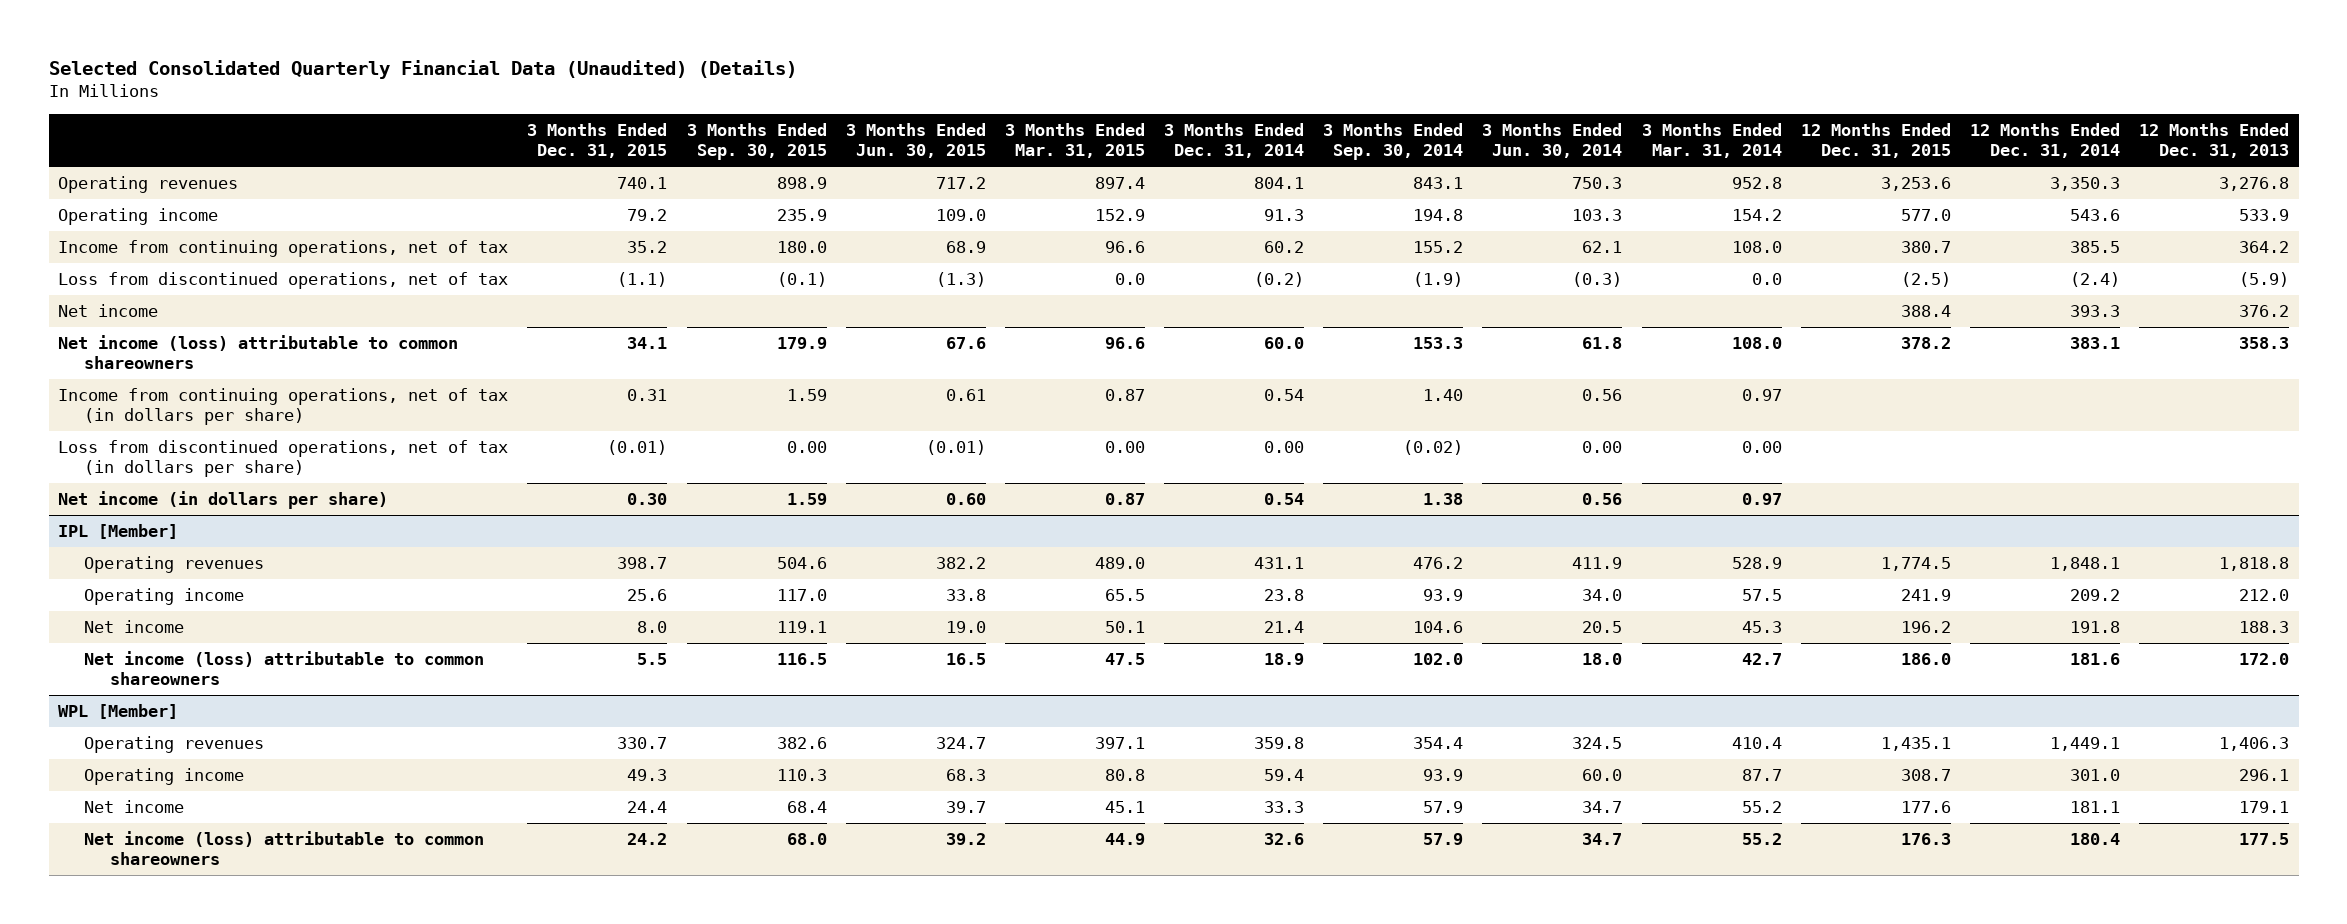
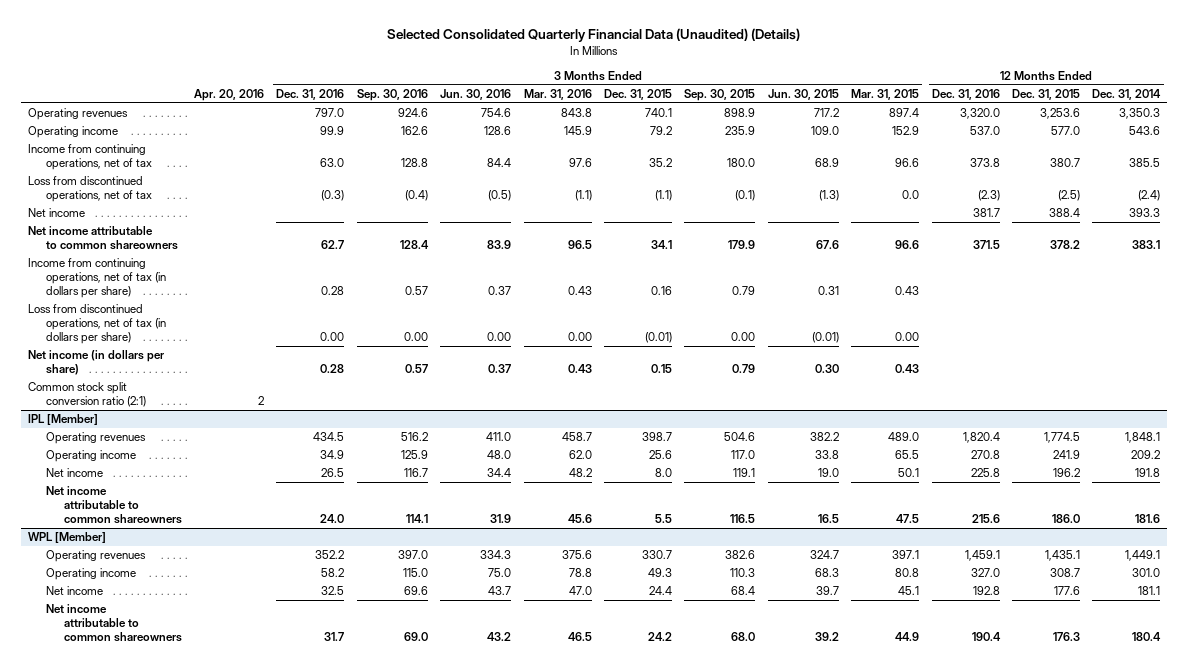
- | 3 Months Ended Dec. 31, 2015 | 3 Months Ended Sep. 30, 2015 | 3 Months Ended Jun. 30, 2015 | 3 Months Ended Mar. 31, 2015 | 3 Months Ended Dec. 31, 2014 | 3 Months Ended Sep. 30, 2014 | 3 Months Ended Jun. 30, 2014 | 3 Months Ended Mar. 31, 2014 | 12 Months Ended Dec. 31, 2015 | 12 Months Ended Dec. 31, 2014 | 12 Months Ended Dec. 31, 2013
+ | Apr. 20, 2016 | 3 Months Ended Dec. 31, 2016 | 3 Months Ended Sep. 30, 2016 | 3 Months Ended Jun. 30, 2016 | 3 Months Ended Mar. 31, 2016 | 3 Months Ended Dec. 31, 2015 | 3 Months Ended Sep. 30, 2015 | 3 Months Ended Jun. 30, 2015 | 3 Months Ended Mar. 31, 2015 | 12 Months Ended Dec. 31, 2016 | 12 Months Ended Dec. 31, 2015 | 12 Months Ended Dec. 31, 2014
- Net income (loss) attributable to common shareowners | 34.1 | 179.9 | 67.6 | 96.6 | 60.0 | 153.3 | 61.8 | 108.0 | 378.2 | 383.1 | 358.3
- Income from continuing operations, net of tax (in dollars per share) | 0.31 | 1.59 | 0.61 | 0.87 | 0.54 | 1.40 | 0.56 | 0.97 | | |
+ Net income attributable to common shareowners | | 62.7 | 128.4 | 83.9 | 96.5 | 34.1 | 179.9 | 67.6 | 96.6 | 371.5 | 378.2 | 383.1
+ Income from continuing operations, net of tax (in dollars per share) | | 0.28 | 0.57 | 0.37 | 0.43 | 0.16 | 0.79 | 0.31 | 0.43 | | |
- Net income (in dollars per share) | 0.30 | 1.59 | 0.60 | 0.87 | 0.54 | 1.38 | 0.56 | 0.97 | | |
+ Net income (in dollars per share) | | 0.28 | 0.57 | 0.37 | 0.43 | 0.15 | 0.79 | 0.30 | 0.43 | | |
+ Common stock split conversion ratio (2:1) | 2 | | | | | | | | | | |
@ IPL [Member]
- Net income (loss) attributable to common shareowners | 5.5 | 116.5 | 16.5 | 47.5 | 18.9 | 102.0 | 18.0 | 42.7 | 186.0 | 181.6 | 172.0
+ Net income attributable to common shareowners | | 24.0 | 114.1 | 31.9 | 45.6 | 5.5 | 116.5 | 16.5 | 47.5 | 215.6 | 186.0 | 181.6
@ WPL [Member]
- Net income (loss) attributable to common shareowners | 24.2 | 68.0 | 39.2 | 44.9 | 32.6 | 57.9 | 34.7 | 55.2 | 176.3 | 180.4 | 177.5
+ Net income attributable to common shareowners | | 31.7 | 69.0 | 43.2 | 46.5 | 24.2 | 68.0 | 39.2 | 44.9 | 190.4 | 176.3 | 180.4

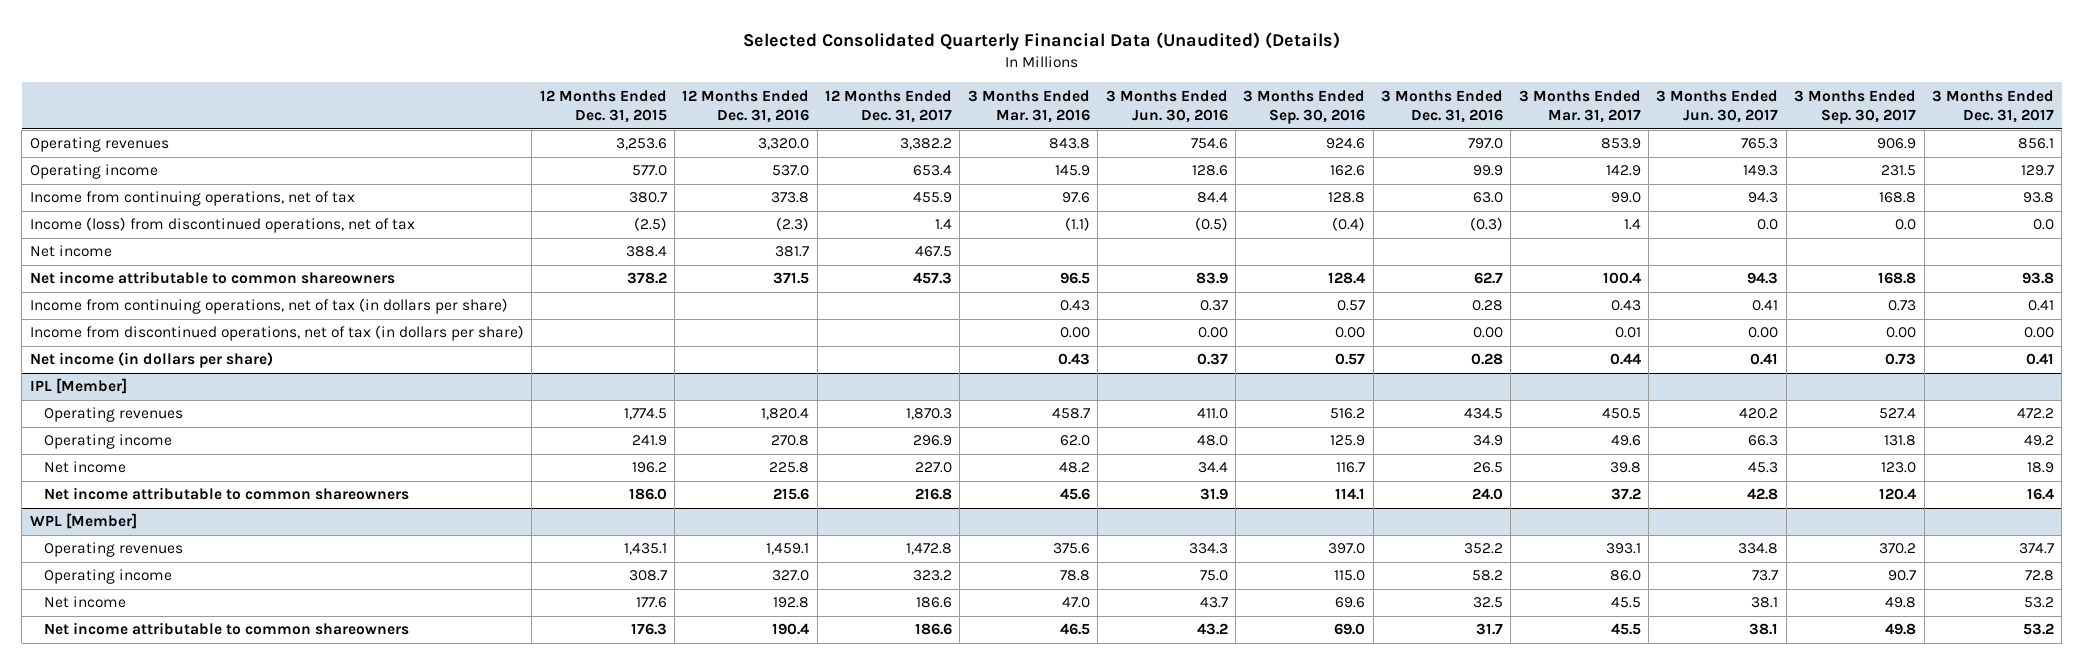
- | Apr. 20, 2016 | 3 Months Ended Dec. 31, 2016 | 3 Months Ended Sep. 30, 2016 | 3 Months Ended Jun. 30, 2016 | 3 Months Ended Mar. 31, 2016 | 3 Months Ended Dec. 31, 2015 | 3 Months Ended Sep. 30, 2015 | 3 Months Ended Jun. 30, 2015 | 3 Months Ended Mar. 31, 2015 | 12 Months Ended Dec. 31, 2016 | 12 Months Ended Dec. 31, 2015 | 12 Months Ended Dec. 31, 2014
+ | 12 Months Ended Dec. 31, 2015 | 12 Months Ended Dec. 31, 2016 | 12 Months Ended Dec. 31, 2017 | 3 Months Ended Mar. 31, 2016 | 3 Months Ended Jun. 30, 2016 | 3 Months Ended Sep. 30, 2016 | 3 Months Ended Dec. 31, 2016 | 3 Months Ended Mar. 31, 2017 | 3 Months Ended Jun. 30, 2017 | 3 Months Ended Sep. 30, 2017 | 3 Months Ended Dec. 31, 2017
- Loss from discontinued operations, net of tax | | (0.3) | (0.4) | (0.5) | (1.1) | (1.1) | (0.1) | (1.3) | 0.0 | (2.3) | (2.5) | (2.4)
+ Income (loss) from discontinued operations, net of tax | (2.5) | (2.3) | 1.4 | (1.1) | (0.5) | (0.4) | (0.3) | 1.4 | 0.0 | 0.0 | 0.0
- Loss from discontinued operations, net of tax (in dollars per share) | | 0.00 | 0.00 | 0.00 | 0.00 | (0.01) | 0.00 | (0.01) | 0.00 | | |
+ Income from discontinued operations, net of tax (in dollars per share) | | | | 0.00 | 0.00 | 0.00 | 0.00 | 0.01 | 0.00 | 0.00 | 0.00
- Common stock split conversion ratio (2:1) | 2 | | | | | | | | | | |

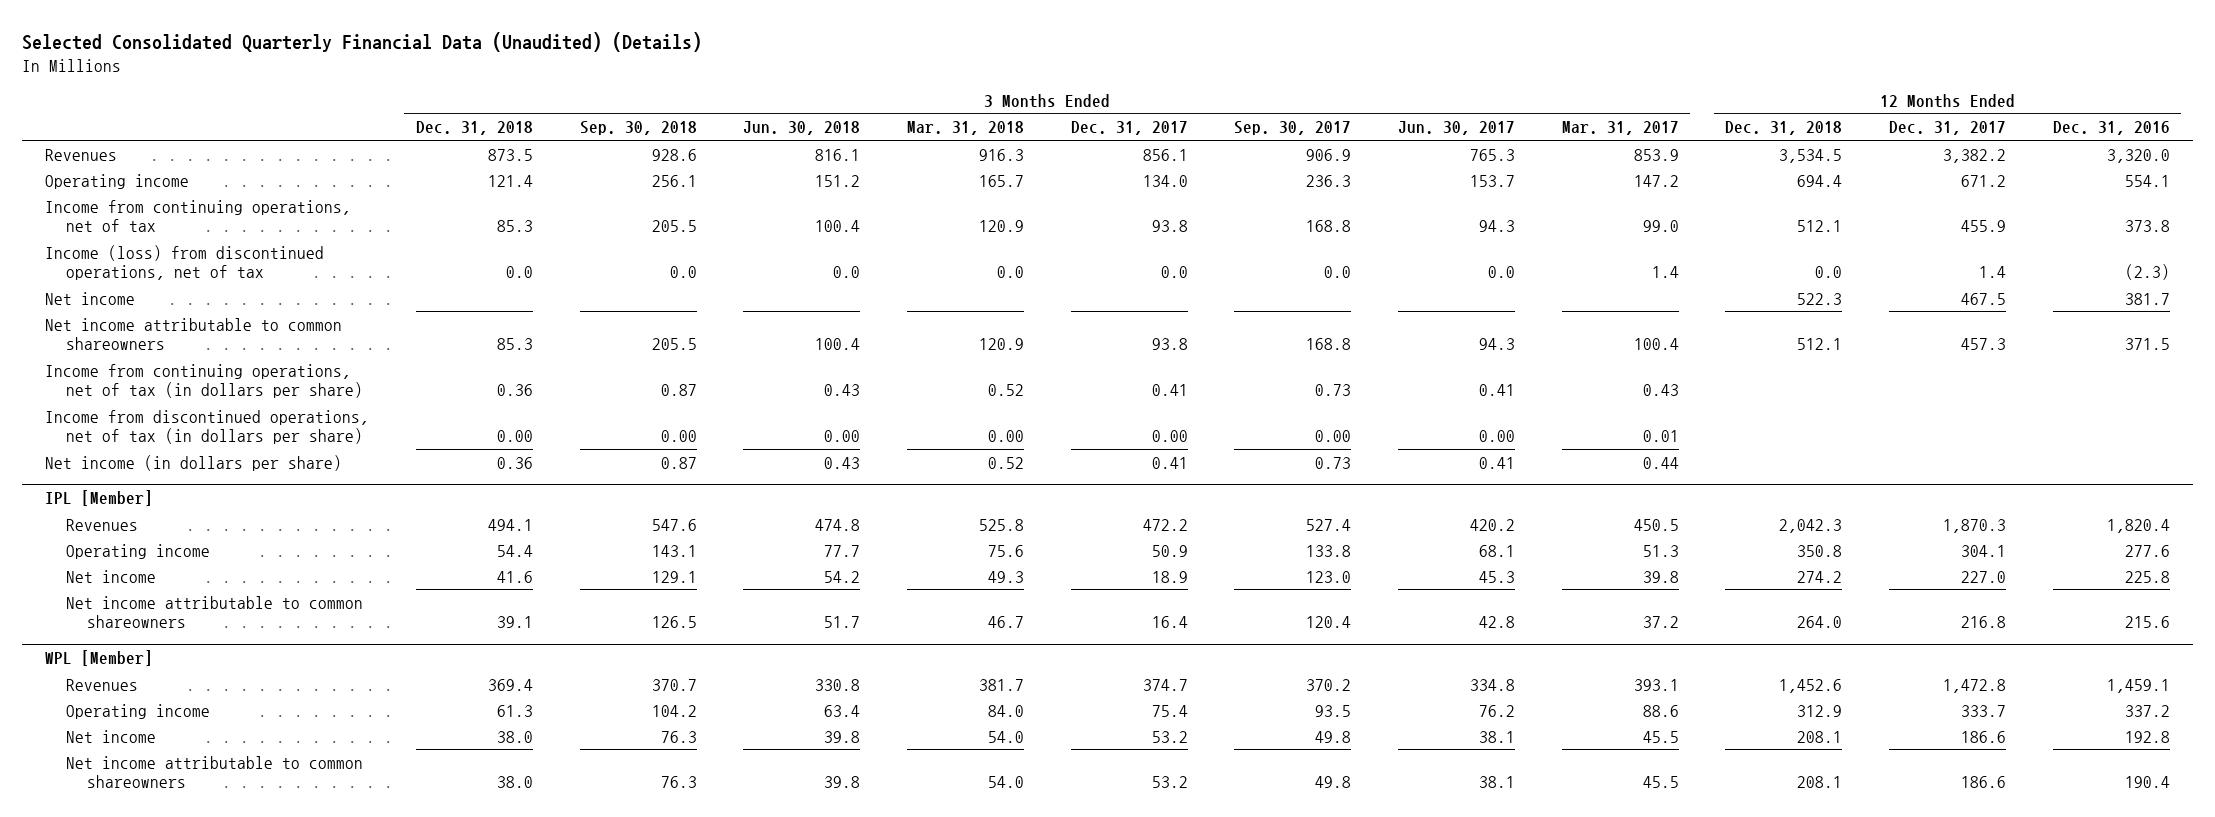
- | 12 Months Ended Dec. 31, 2015 | 12 Months Ended Dec. 31, 2016 | 12 Months Ended Dec. 31, 2017 | 3 Months Ended Mar. 31, 2016 | 3 Months Ended Jun. 30, 2016 | 3 Months Ended Sep. 30, 2016 | 3 Months Ended Dec. 31, 2016 | 3 Months Ended Mar. 31, 2017 | 3 Months Ended Jun. 30, 2017 | 3 Months Ended Sep. 30, 2017 | 3 Months Ended Dec. 31, 2017
+ | 3 Months Ended Dec. 31, 2018 | 3 Months Ended Sep. 30, 2018 | 3 Months Ended Jun. 30, 2018 | 3 Months Ended Mar. 31, 2018 | 3 Months Ended Dec. 31, 2017 | 3 Months Ended Sep. 30, 2017 | 3 Months Ended Jun. 30, 2017 | 3 Months Ended Mar. 31, 2017 | 12 Months Ended Dec. 31, 2018 | 12 Months Ended Dec. 31, 2017 | 12 Months Ended Dec. 31, 2016
- Operating revenues | 3,253.6 | 3,320.0 | 3,382.2 | 843.8 | 754.6 | 924.6 | 797.0 | 853.9 | 765.3 | 906.9 | 856.1
- Operating income | 577.0 | 537.0 | 653.4 | 145.9 | 128.6 | 162.6 | 99.9 | 142.9 | 149.3 | 231.5 | 129.7
+ Revenues | 873.5 | 928.6 | 816.1 | 916.3 | 856.1 | 906.9 | 765.3 | 853.9 | 3,534.5 | 3,382.2 | 3,320.0
+ Operating income | 121.4 | 256.1 | 151.2 | 165.7 | 134.0 | 236.3 | 153.7 | 147.2 | 694.4 | 671.2 | 554.1
@ IPL [Member]
- Operating revenues | 1,774.5 | 1,820.4 | 1,870.3 | 458.7 | 411.0 | 516.2 | 434.5 | 450.5 | 420.2 | 527.4 | 472.2
- Operating income | 241.9 | 270.8 | 296.9 | 62.0 | 48.0 | 125.9 | 34.9 | 49.6 | 66.3 | 131.8 | 49.2
+ Revenues | 494.1 | 547.6 | 474.8 | 525.8 | 472.2 | 527.4 | 420.2 | 450.5 | 2,042.3 | 1,870.3 | 1,820.4
+ Operating income | 54.4 | 143.1 | 77.7 | 75.6 | 50.9 | 133.8 | 68.1 | 51.3 | 350.8 | 304.1 | 277.6
@ WPL [Member]
- Operating revenues | 1,435.1 | 1,459.1 | 1,472.8 | 375.6 | 334.3 | 397.0 | 352.2 | 393.1 | 334.8 | 370.2 | 374.7
- Operating income | 308.7 | 327.0 | 323.2 | 78.8 | 75.0 | 115.0 | 58.2 | 86.0 | 73.7 | 90.7 | 72.8
+ Revenues | 369.4 | 370.7 | 330.8 | 381.7 | 374.7 | 370.2 | 334.8 | 393.1 | 1,452.6 | 1,472.8 | 1,459.1
+ Operating income | 61.3 | 104.2 | 63.4 | 84.0 | 75.4 | 93.5 | 76.2 | 88.6 | 312.9 | 333.7 | 337.2

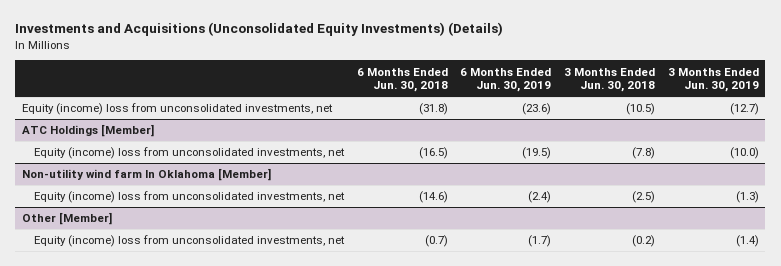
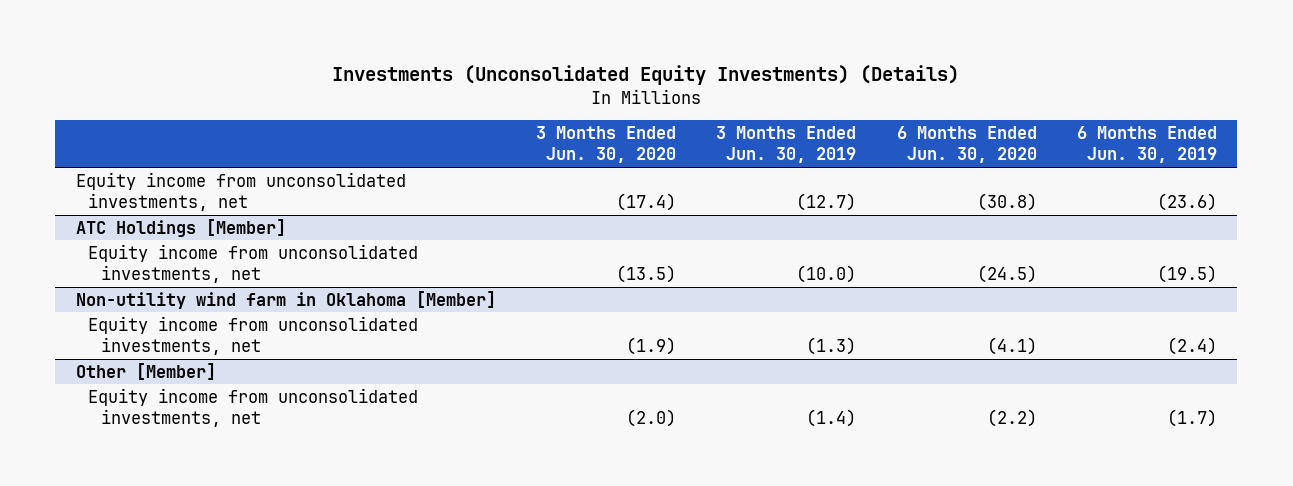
- Investments and Acquisitions (Unconsolidated Equity Investments) (Details)
+ Investments (Unconsolidated Equity Investments) (Details)
- | 6 Months Ended Jun. 30, 2018 | 6 Months Ended Jun. 30, 2019 | 3 Months Ended Jun. 30, 2018 | 3 Months Ended Jun. 30, 2019
+ | 3 Months Ended Jun. 30, 2020 | 3 Months Ended Jun. 30, 2019 | 6 Months Ended Jun. 30, 2020 | 6 Months Ended Jun. 30, 2019
- Equity (income) loss from unconsolidated investments, net | (31.8) | (23.6) | (10.5) | (12.7)
+ Equity income from unconsolidated investments, net | (17.4) | (12.7) | (30.8) | (23.6)
@ ATC Holdings [Member]
- Equity (income) loss from unconsolidated investments, net | (16.5) | (19.5) | (7.8) | (10.0)
- Non-utility wind farm In Oklahoma [Member]
- Equity (income) loss from unconsolidated investments, net | (14.6) | (2.4) | (2.5) | (1.3)
@ ATC Holdings [Member]
+ Equity income from unconsolidated investments, net | (13.5) | (10.0) | (24.5) | (19.5)
+ Non-utility wind farm in Oklahoma [Member]
+ Equity income from unconsolidated investments, net | (1.9) | (1.3) | (4.1) | (2.4)
@ Other [Member]
- Equity (income) loss from unconsolidated investments, net | (0.7) | (1.7) | (0.2) | (1.4)
+ Equity income from unconsolidated investments, net | (2.0) | (1.4) | (2.2) | (1.7)

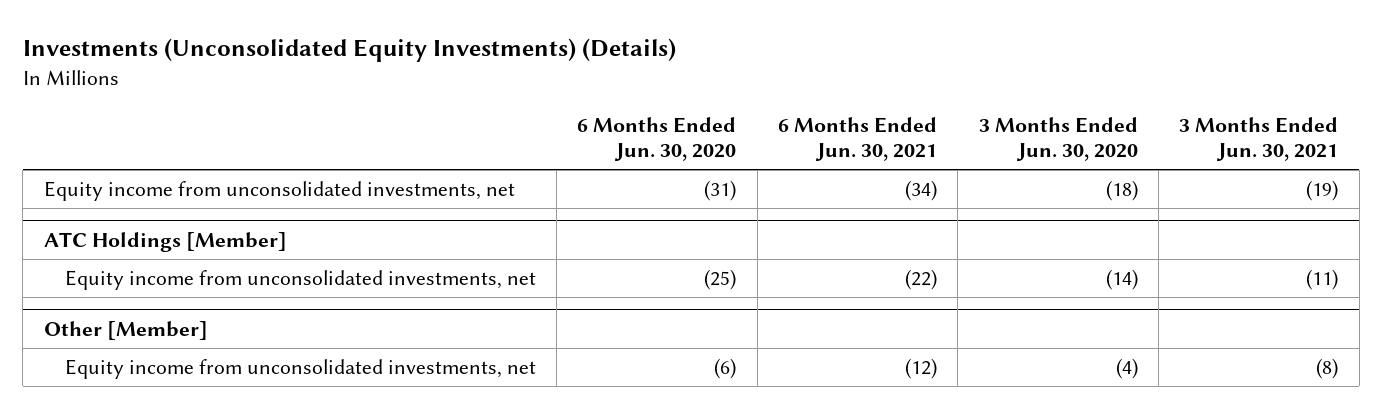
- | 3 Months Ended Jun. 30, 2020 | 3 Months Ended Jun. 30, 2019 | 6 Months Ended Jun. 30, 2020 | 6 Months Ended Jun. 30, 2019
+ | 6 Months Ended Jun. 30, 2020 | 6 Months Ended Jun. 30, 2021 | 3 Months Ended Jun. 30, 2020 | 3 Months Ended Jun. 30, 2021
- Equity income from unconsolidated investments, net | (17.4) | (12.7) | (30.8) | (23.6)
+ Equity income from unconsolidated investments, net | (31) | (34) | (18) | (19)
@ ATC Holdings [Member]
- Equity income from unconsolidated investments, net | (13.5) | (10.0) | (24.5) | (19.5)
- Non-utility wind farm in Oklahoma [Member]
- Equity income from unconsolidated investments, net | (1.9) | (1.3) | (4.1) | (2.4)
@ ATC Holdings [Member]
+ Equity income from unconsolidated investments, net | (25) | (22) | (14) | (11)
@ Other [Member]
- Equity income from unconsolidated investments, net | (2.0) | (1.4) | (2.2) | (1.7)
+ Equity income from unconsolidated investments, net | (6) | (12) | (4) | (8)

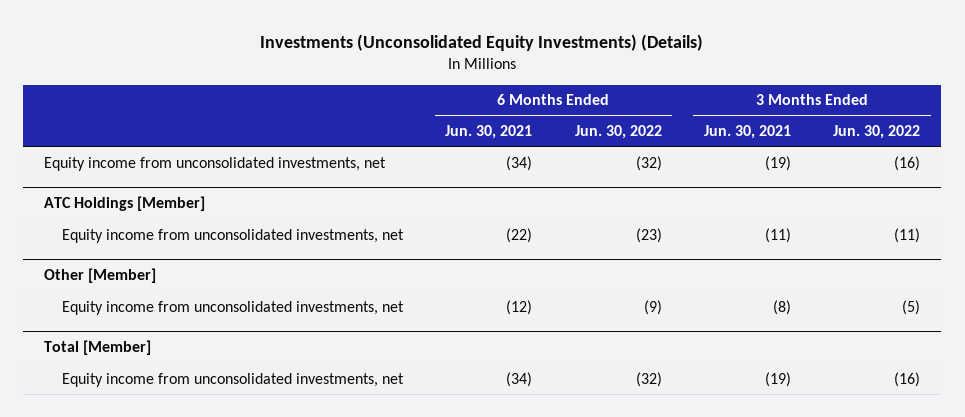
- | 6 Months Ended Jun. 30, 2020 | 6 Months Ended Jun. 30, 2021 | 3 Months Ended Jun. 30, 2020 | 3 Months Ended Jun. 30, 2021
+ | 6 Months Ended Jun. 30, 2021 | 6 Months Ended Jun. 30, 2022 | 3 Months Ended Jun. 30, 2021 | 3 Months Ended Jun. 30, 2022
+ Total [Member]
+ Equity income from unconsolidated investments, net | (34) | (32) | (19) | (16)

